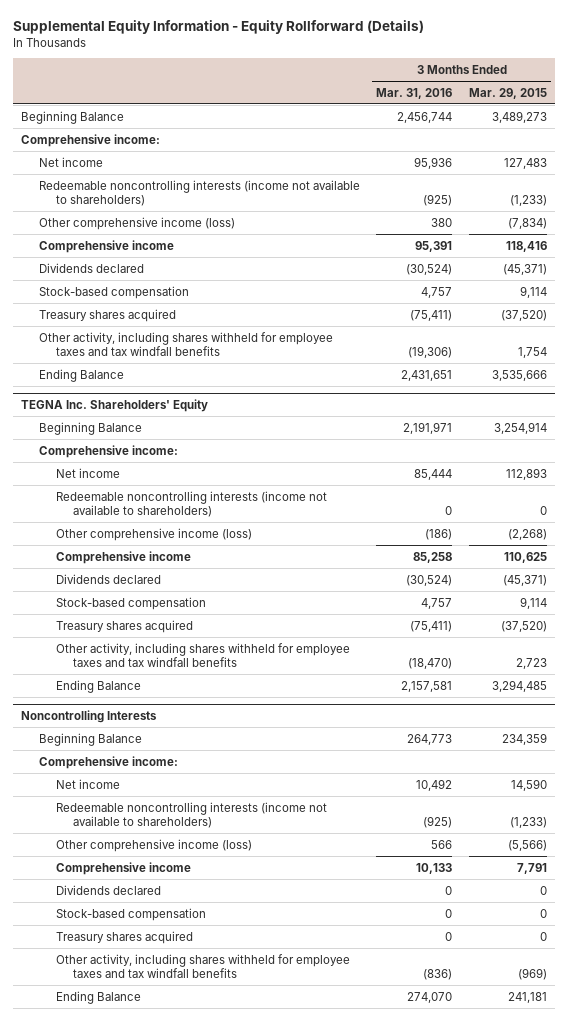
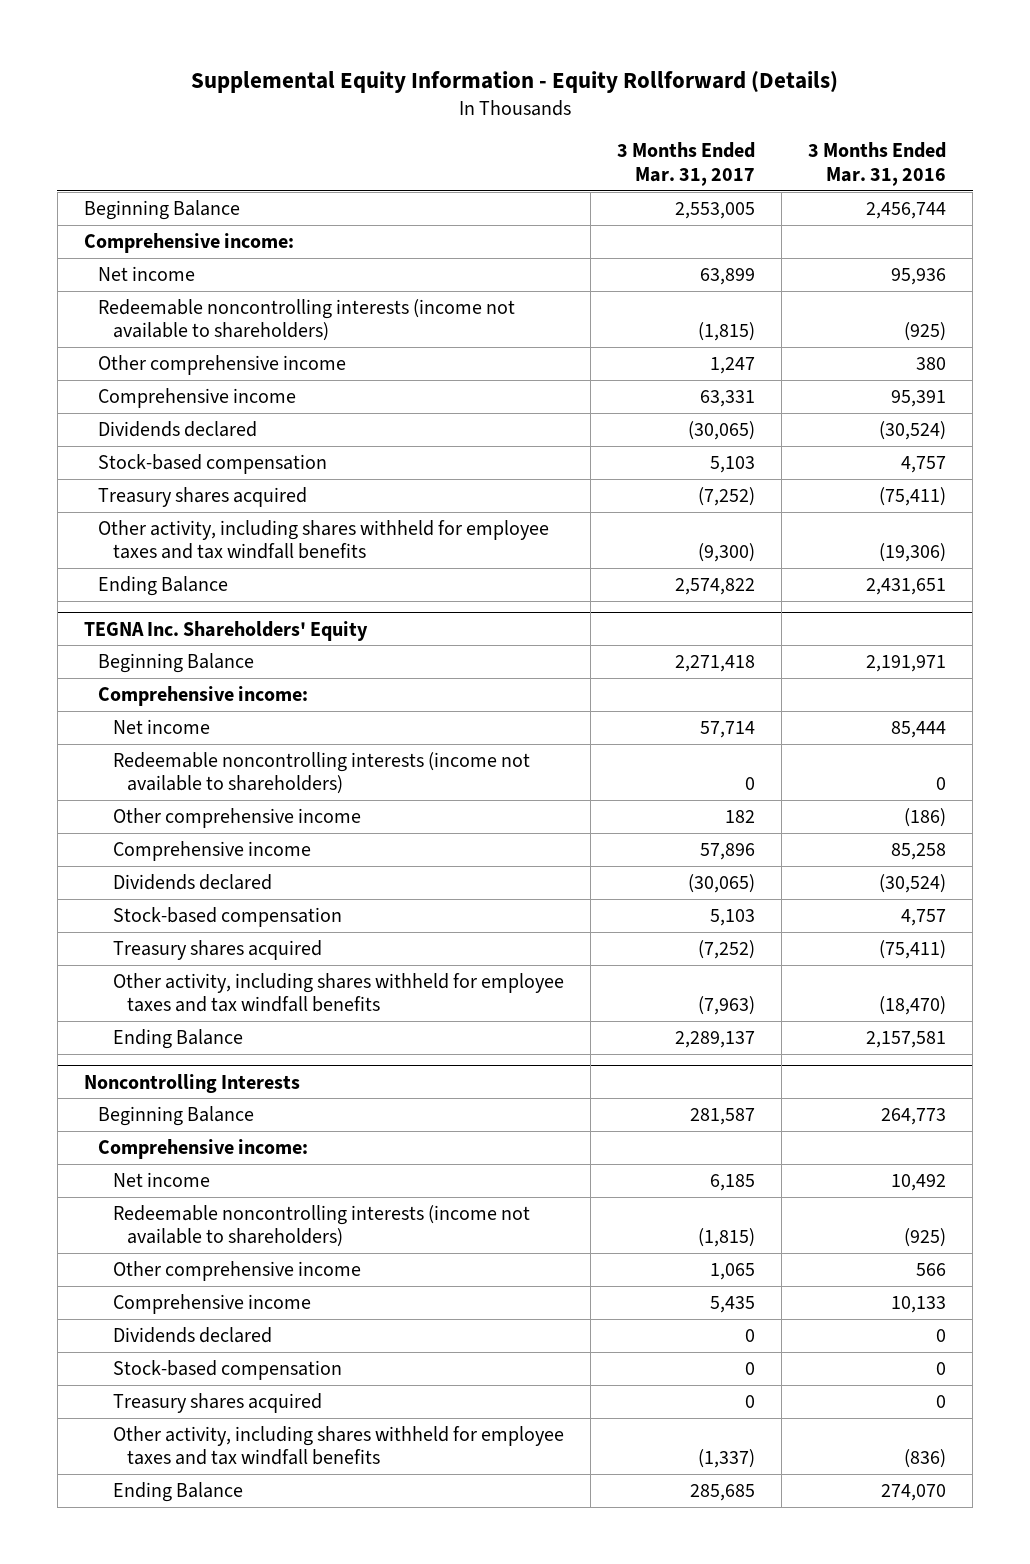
- | 3 Months Ended Mar. 31, 2016 | 3 Months Ended Mar. 29, 2015
+ | 3 Months Ended Mar. 31, 2017 | 3 Months Ended Mar. 31, 2016
- Other comprehensive income (loss) | 380 | (7,834)
+ Other comprehensive income | 1,247 | 380
@ TEGNA Inc. Shareholders' Equity
- Other comprehensive income (loss) | (186) | (2,268)
+ Other comprehensive income | 182 | (186)
@ Noncontrolling Interests
- Other comprehensive income (loss) | 566 | (5,566)
+ Other comprehensive income | 1,065 | 566

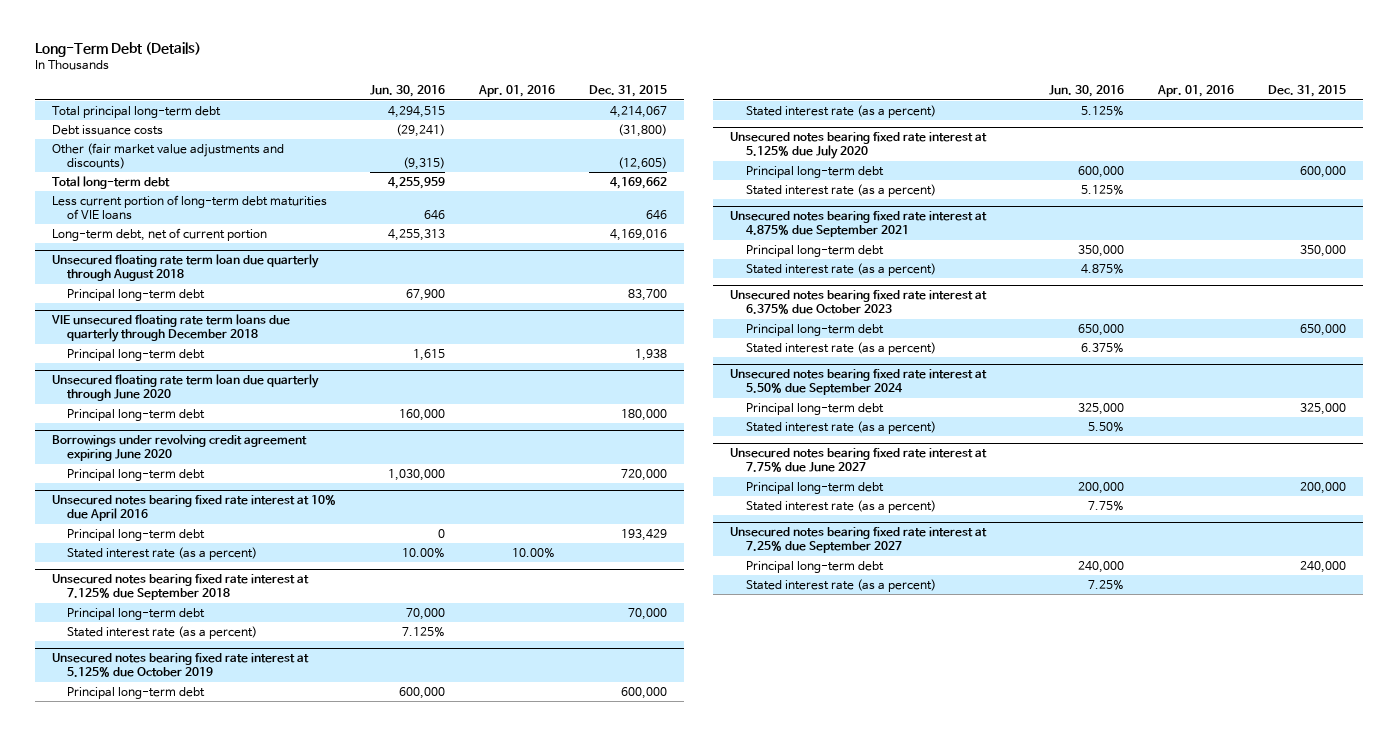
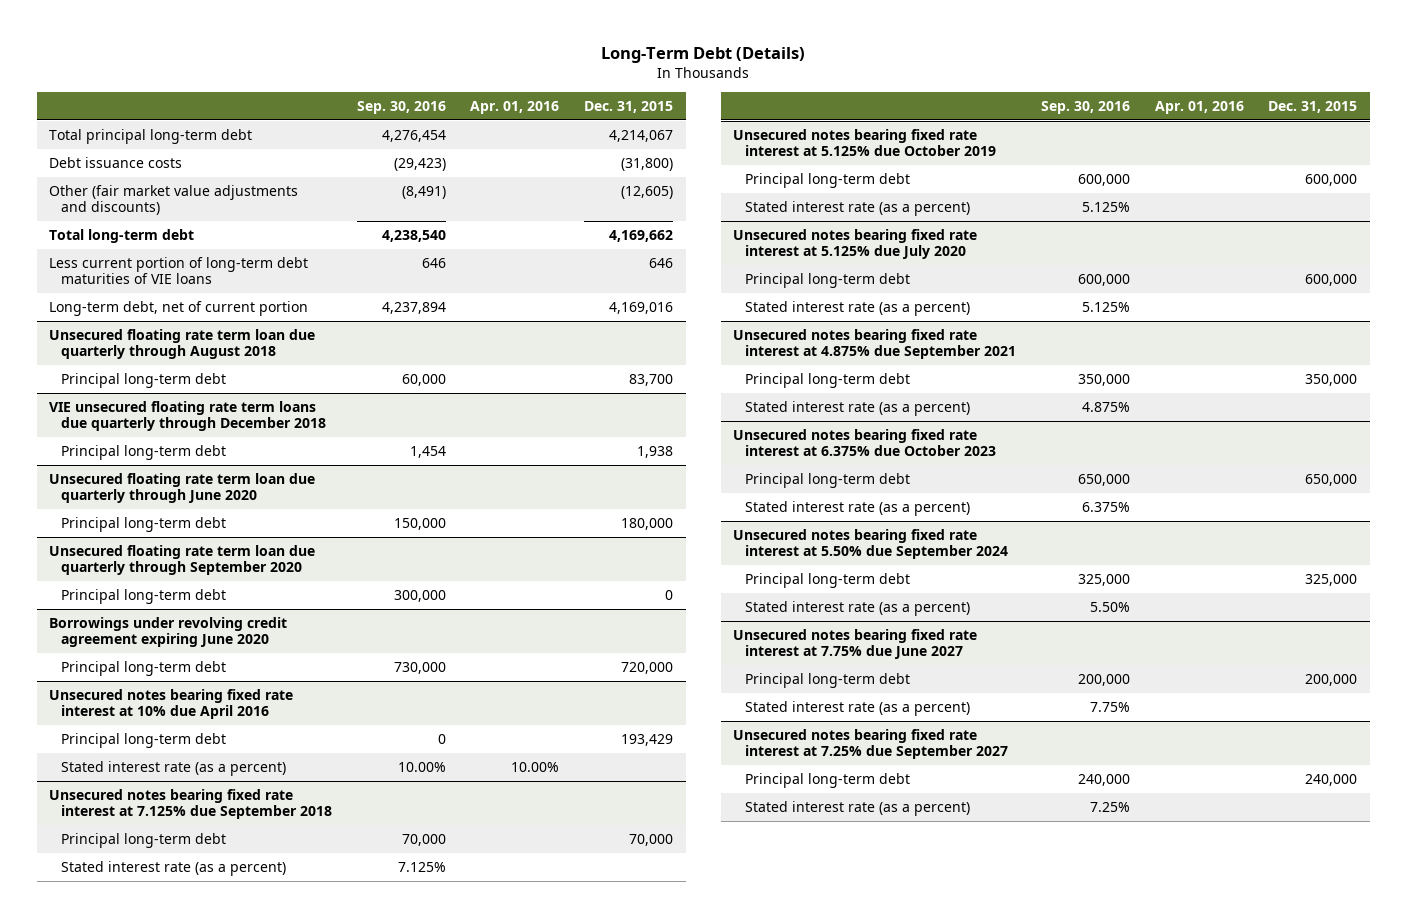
- | Jun. 30, 2016 | Apr. 01, 2016 | Dec. 31, 2015
+ | Sep. 30, 2016 | Apr. 01, 2016 | Dec. 31, 2015
+ Unsecured floating rate term loan due quarterly through September 2020
+ Principal long-term debt | 300,000 | | 0

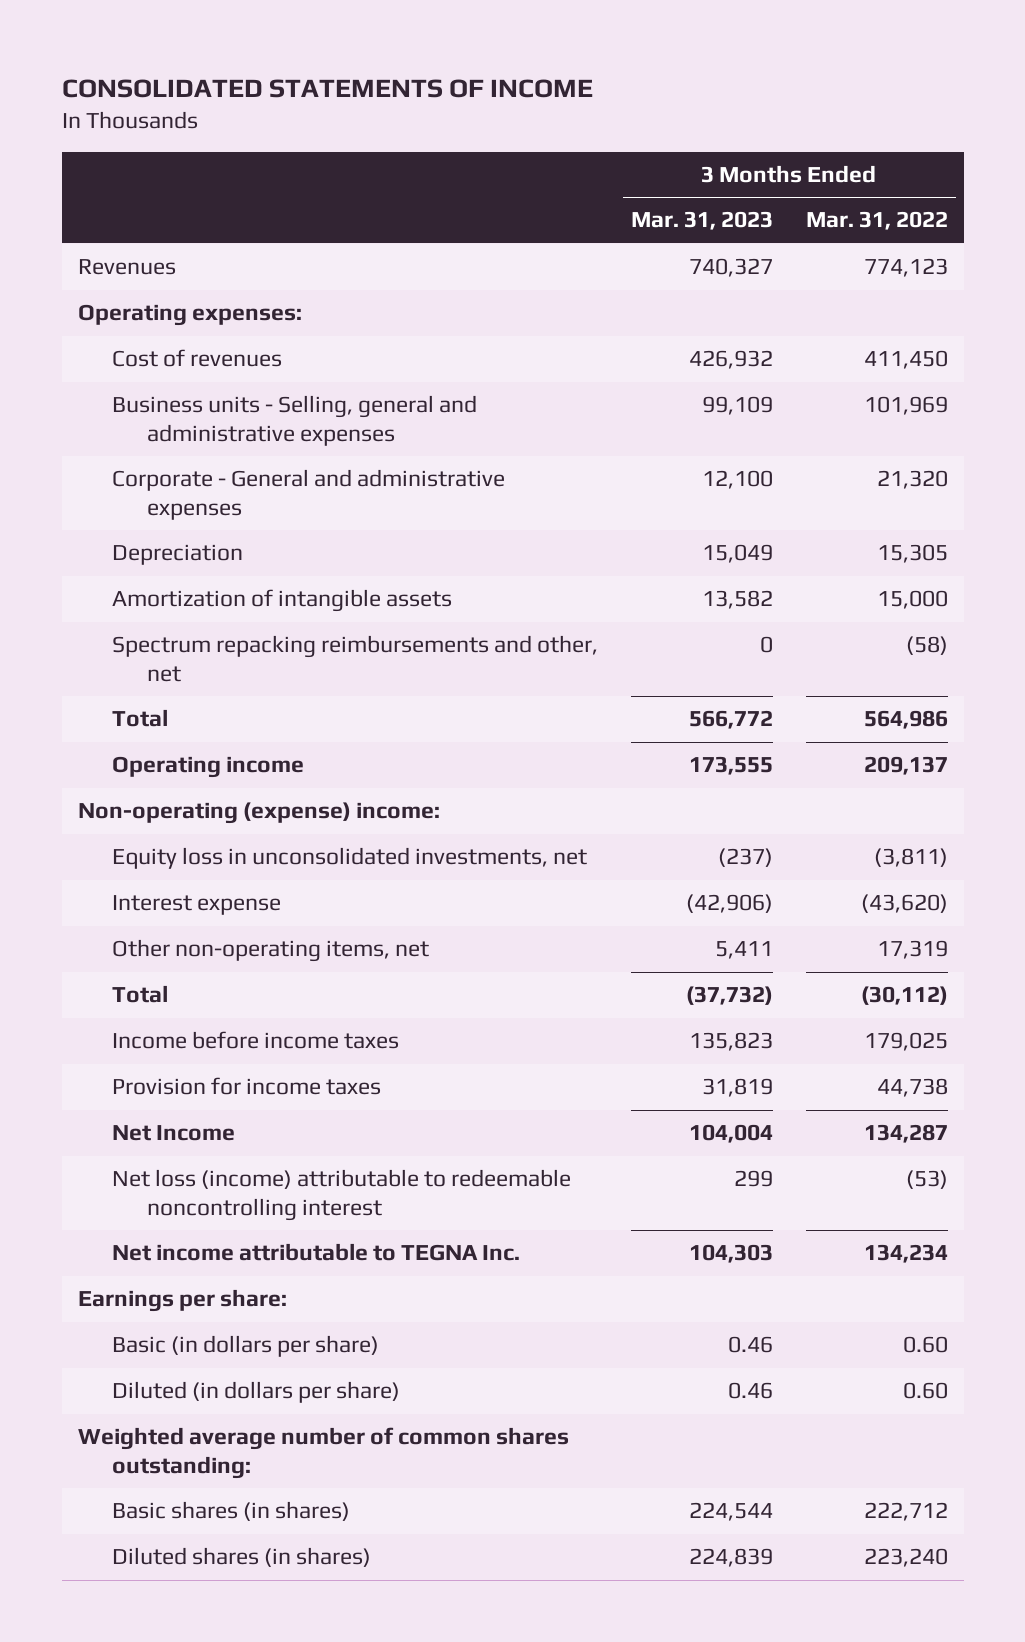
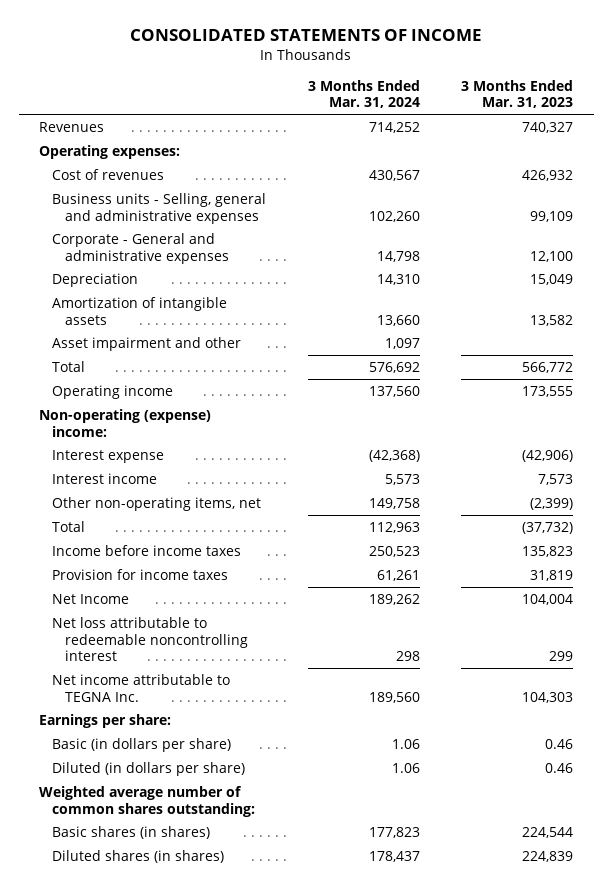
- | 3 Months Ended Mar. 31, 2023 | 3 Months Ended Mar. 31, 2022
+ | 3 Months Ended Mar. 31, 2024 | 3 Months Ended Mar. 31, 2023
- Spectrum repacking reimbursements and other, net | 0 | (58)
+ Asset impairment and other | 1,097 |
- Equity loss in unconsolidated investments, net | (237) | (3,811)
- Other non-operating items, net | 5,411 | 17,319
+ Interest income | 5,573 | 7,573
+ Other non-operating items, net | 149,758 | (2,399)
- Net loss (income) attributable to redeemable noncontrolling interest | 299 | (53)
+ Net loss attributable to redeemable noncontrolling interest | 298 | 299

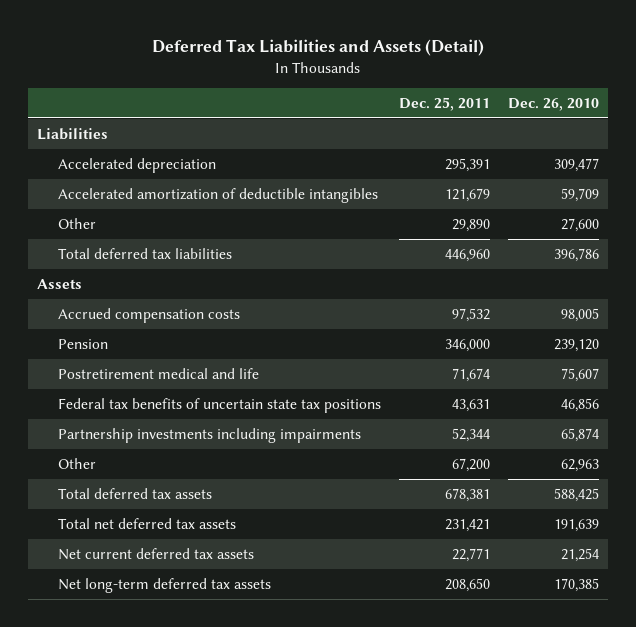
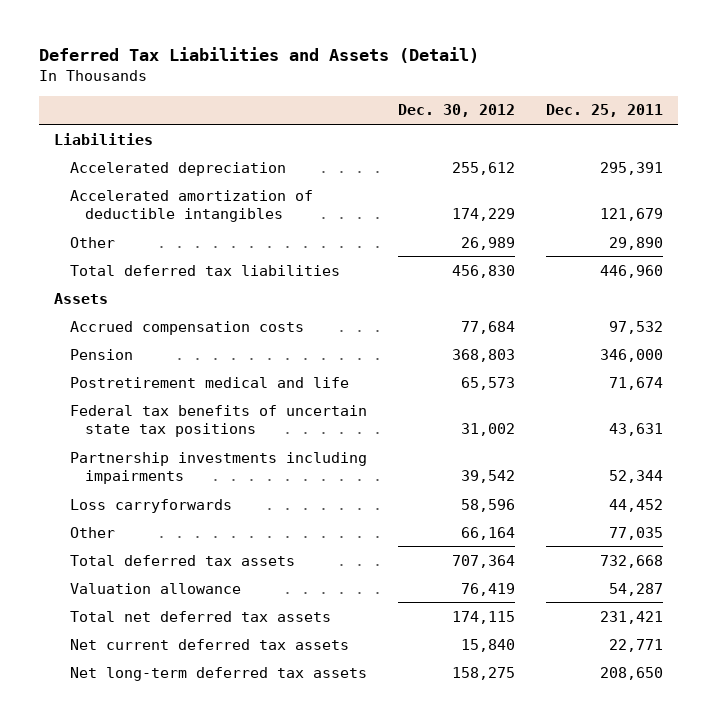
- | Dec. 25, 2011 | Dec. 26, 2010
+ | Dec. 30, 2012 | Dec. 25, 2011
- Other | 67,200 | 62,963
- Total deferred tax assets | 678,381 | 588,425
+ Loss carryforwards | 58,596 | 44,452
+ Other | 66,164 | 77,035
+ Total deferred tax assets | 707,364 | 732,668
+ Valuation allowance | 76,419 | 54,287

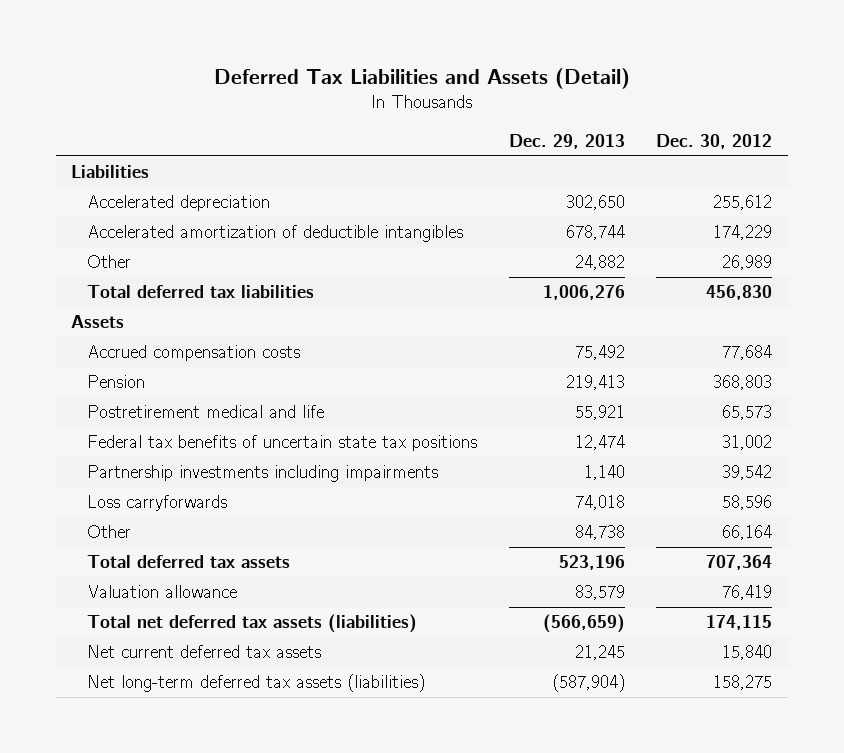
- | Dec. 30, 2012 | Dec. 25, 2011
+ | Dec. 29, 2013 | Dec. 30, 2012
- Total net deferred tax assets | 174,115 | 231,421
+ Total net deferred tax assets (liabilities) | (566,659) | 174,115
- Net long-term deferred tax assets | 158,275 | 208,650
+ Net long-term deferred tax assets (liabilities) | (587,904) | 158,275

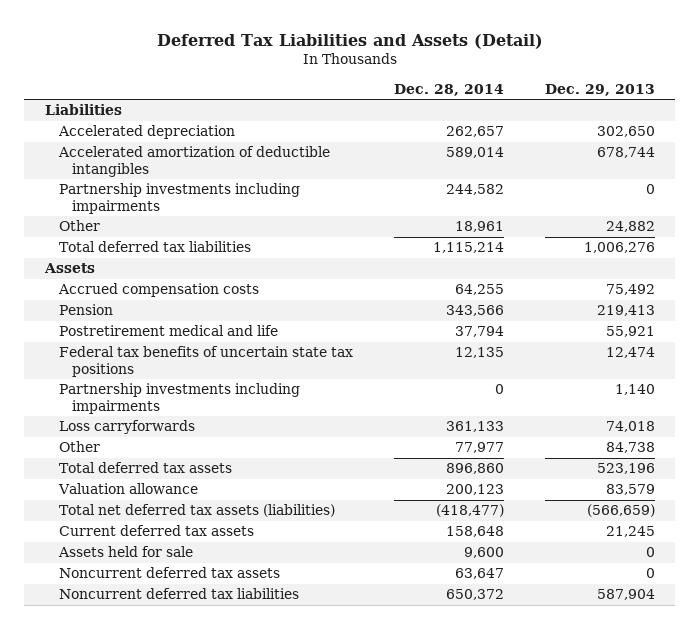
- | Dec. 29, 2013 | Dec. 30, 2012
+ | Dec. 28, 2014 | Dec. 29, 2013
+ Partnership investments including impairments | 244,582 | 0
- Net current deferred tax assets | 21,245 | 15,840
- Net long-term deferred tax assets (liabilities) | (587,904) | 158,275
+ Current deferred tax assets | 158,648 | 21,245
+ Assets held for sale | 9,600 | 0
+ Noncurrent deferred tax assets | 63,647 | 0
+ Noncurrent deferred tax liabilities | 650,372 | 587,904

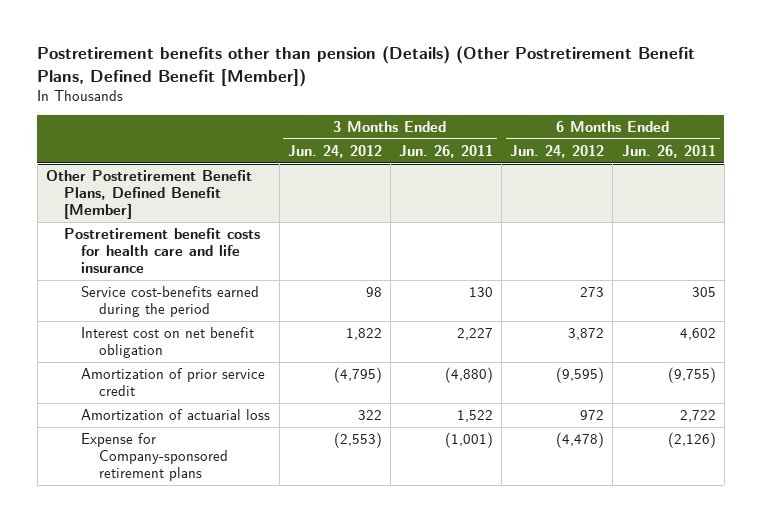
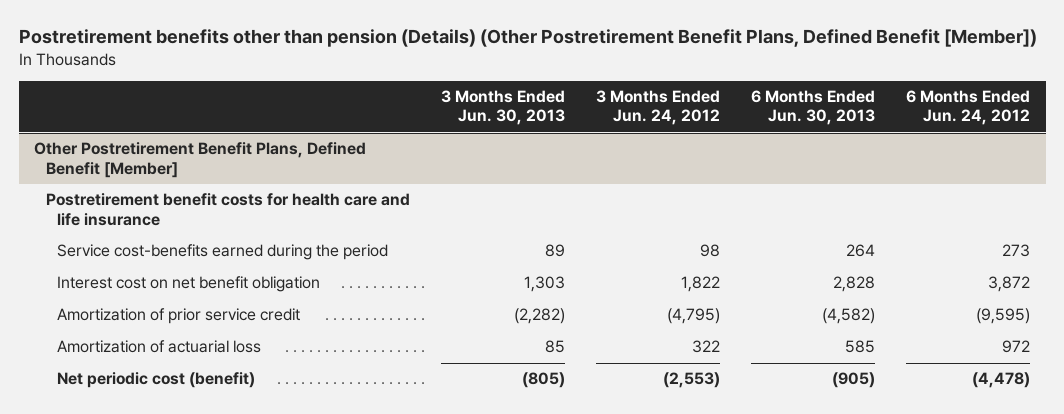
- | 3 Months Ended Jun. 24, 2012 | 3 Months Ended Jun. 26, 2011 | 6 Months Ended Jun. 24, 2012 | 6 Months Ended Jun. 26, 2011
+ | 3 Months Ended Jun. 30, 2013 | 3 Months Ended Jun. 24, 2012 | 6 Months Ended Jun. 30, 2013 | 6 Months Ended Jun. 24, 2012
@ Other Postretirement Benefit Plans, Defined Benefit [Member]
- Expense for Company-sponsored retirement plans | (2,553) | (1,001) | (4,478) | (2,126)
+ Net periodic cost (benefit) | (805) | (2,553) | (905) | (4,478)

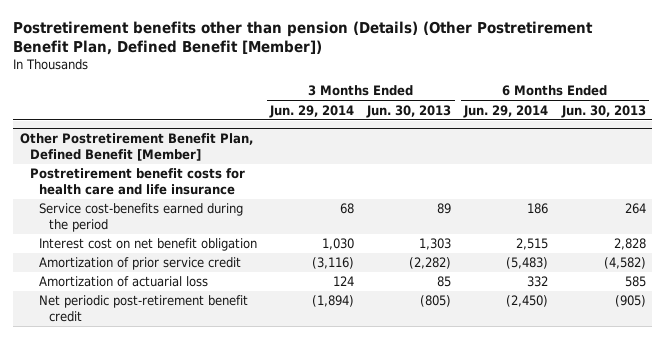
- Postretirement benefits other than pension (Details) (Other Postretirement Benefit Plans, Defined Benefit [Member])
+ Postretirement benefits other than pension (Details) (Other Postretirement Benefit Plan, Defined Benefit [Member])
- | 3 Months Ended Jun. 30, 2013 | 3 Months Ended Jun. 24, 2012 | 6 Months Ended Jun. 30, 2013 | 6 Months Ended Jun. 24, 2012
+ | 3 Months Ended Jun. 29, 2014 | 3 Months Ended Jun. 30, 2013 | 6 Months Ended Jun. 29, 2014 | 6 Months Ended Jun. 30, 2013
- Other Postretirement Benefit Plans, Defined Benefit [Member]
+ Other Postretirement Benefit Plan, Defined Benefit [Member]
- Net periodic cost (benefit) | (805) | (2,553) | (905) | (4,478)
+ Net periodic post-retirement benefit credit | (1,894) | (805) | (2,450) | (905)

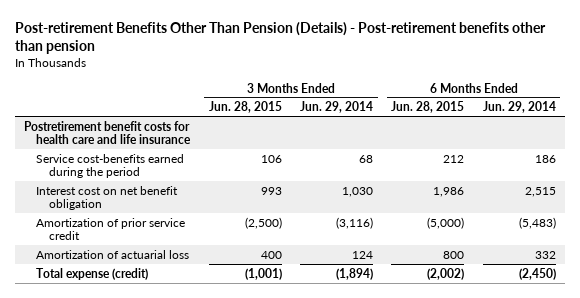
- Postretirement benefits other than pension (Details) (Other Postretirement Benefit Plan, Defined Benefit [Member])
+ Post-retirement Benefits Other Than Pension (Details) - Post-retirement benefits other than pension
- | 3 Months Ended Jun. 29, 2014 | 3 Months Ended Jun. 30, 2013 | 6 Months Ended Jun. 29, 2014 | 6 Months Ended Jun. 30, 2013
+ | 3 Months Ended Jun. 28, 2015 | 3 Months Ended Jun. 29, 2014 | 6 Months Ended Jun. 28, 2015 | 6 Months Ended Jun. 29, 2014
- Other Postretirement Benefit Plan, Defined Benefit [Member]
- Net periodic post-retirement benefit credit | (1,894) | (805) | (2,450) | (905)
+ Total expense (credit) | (1,001) | (1,894) | (2,002) | (2,450)

